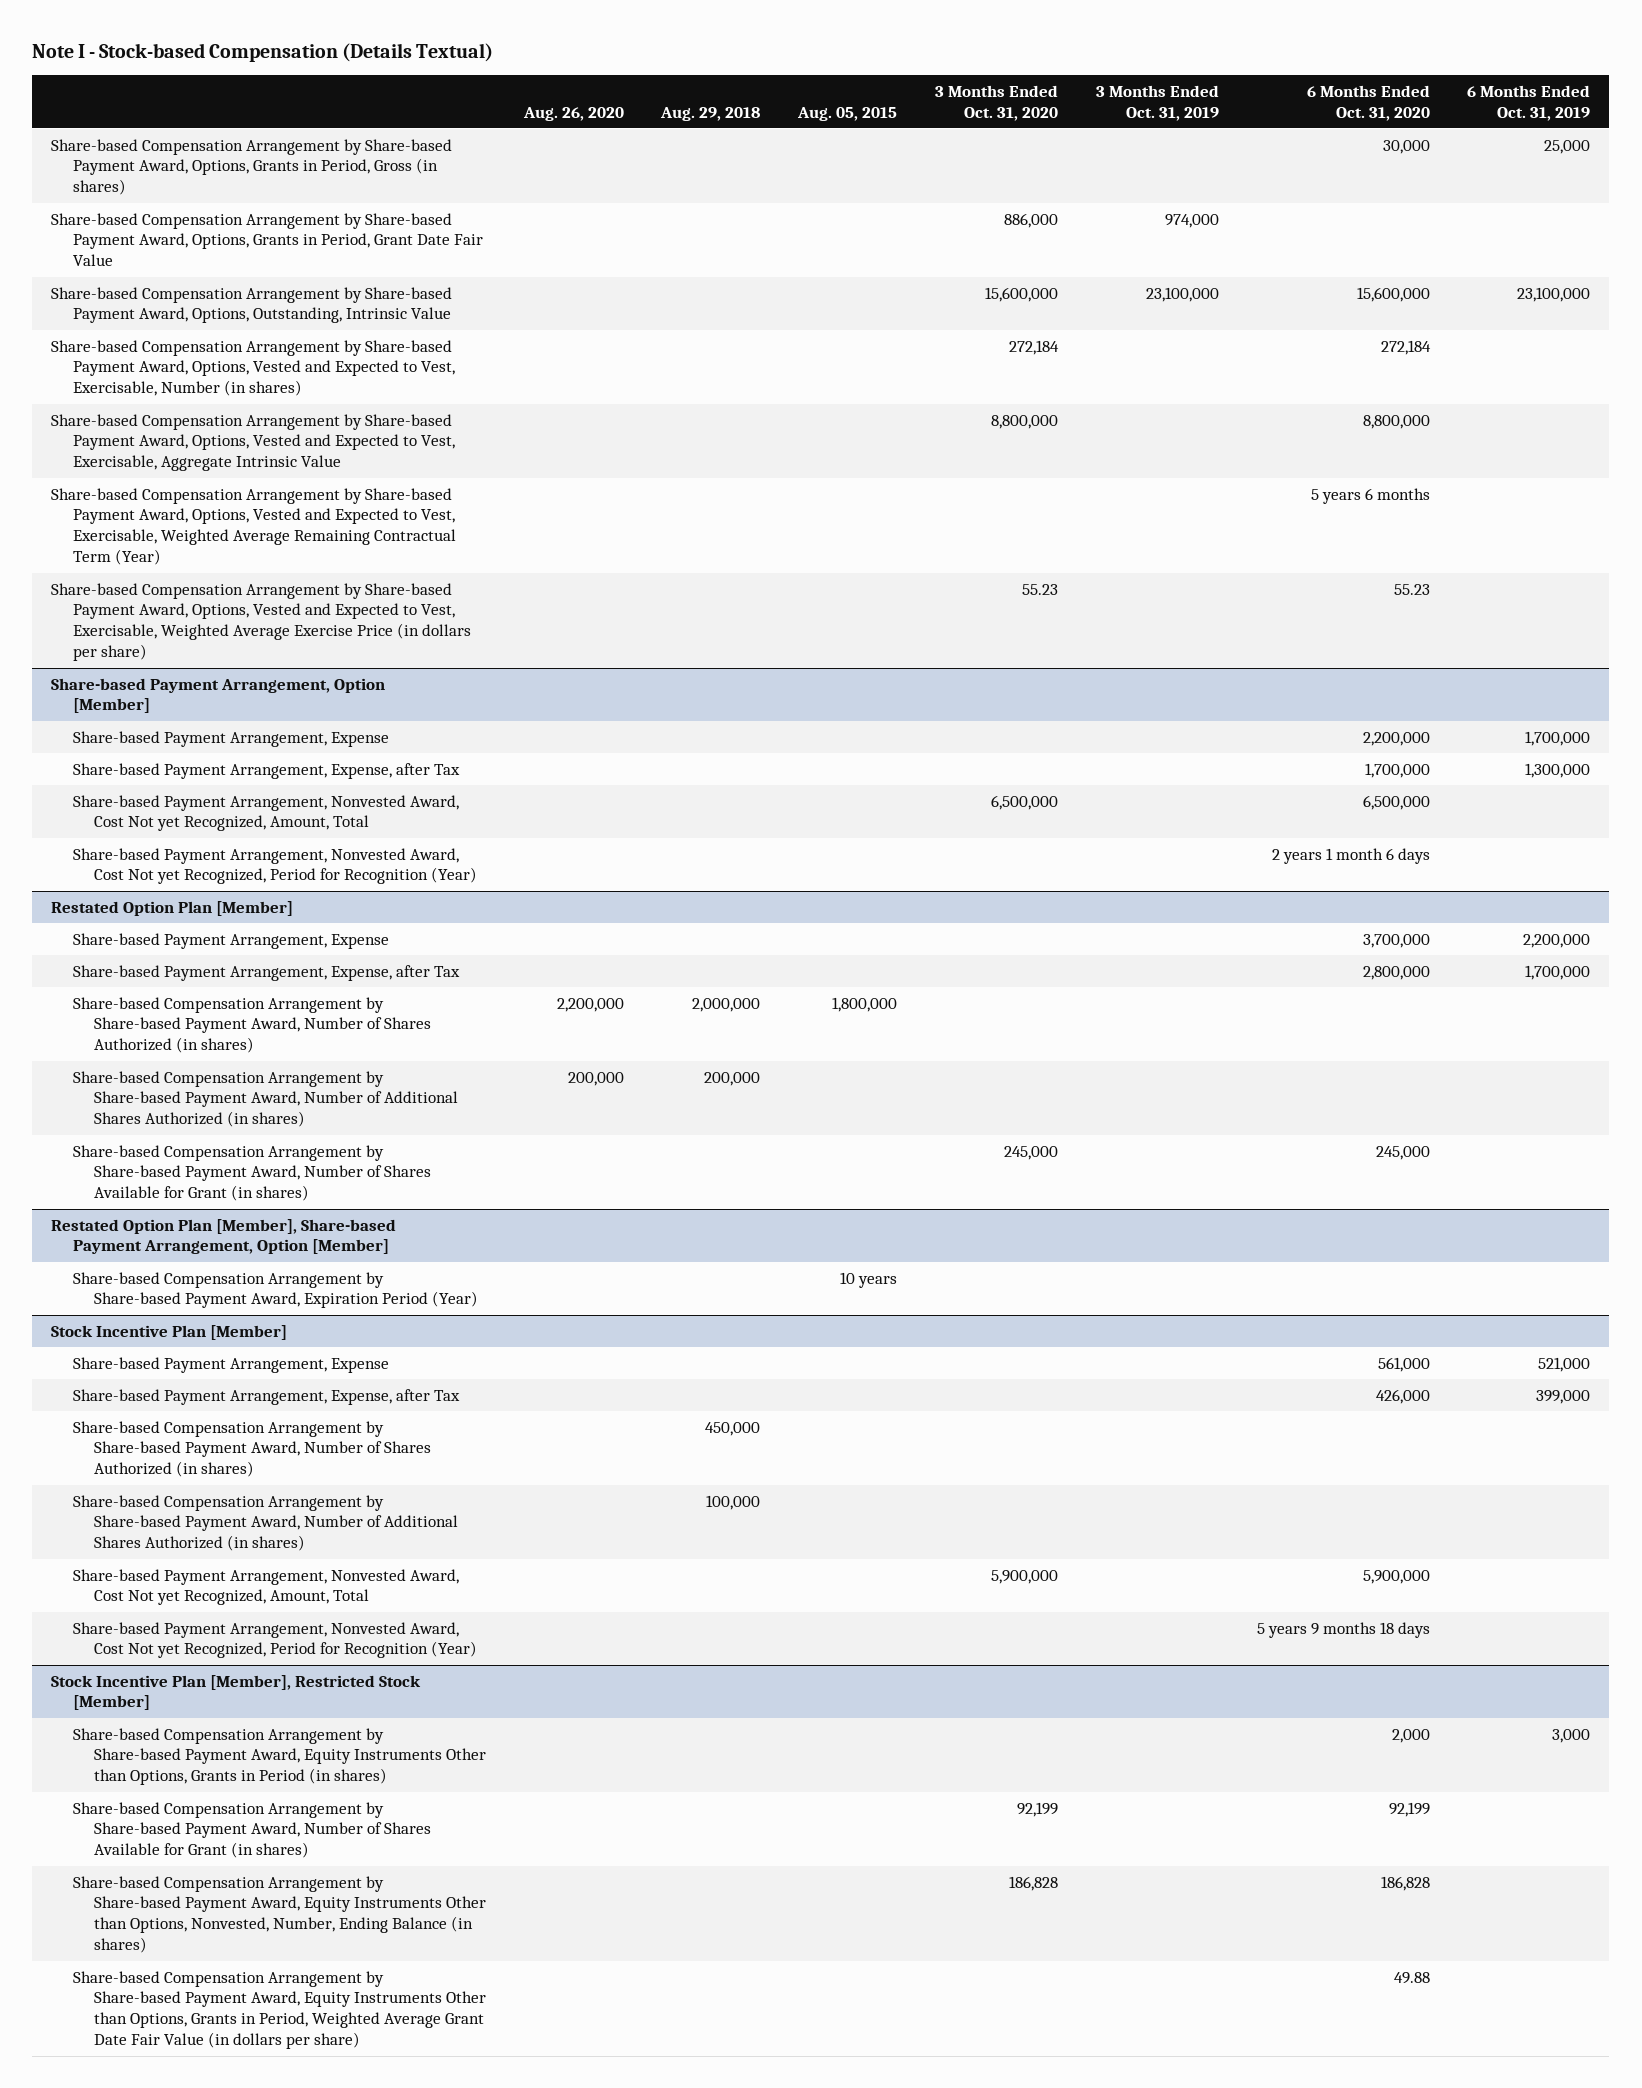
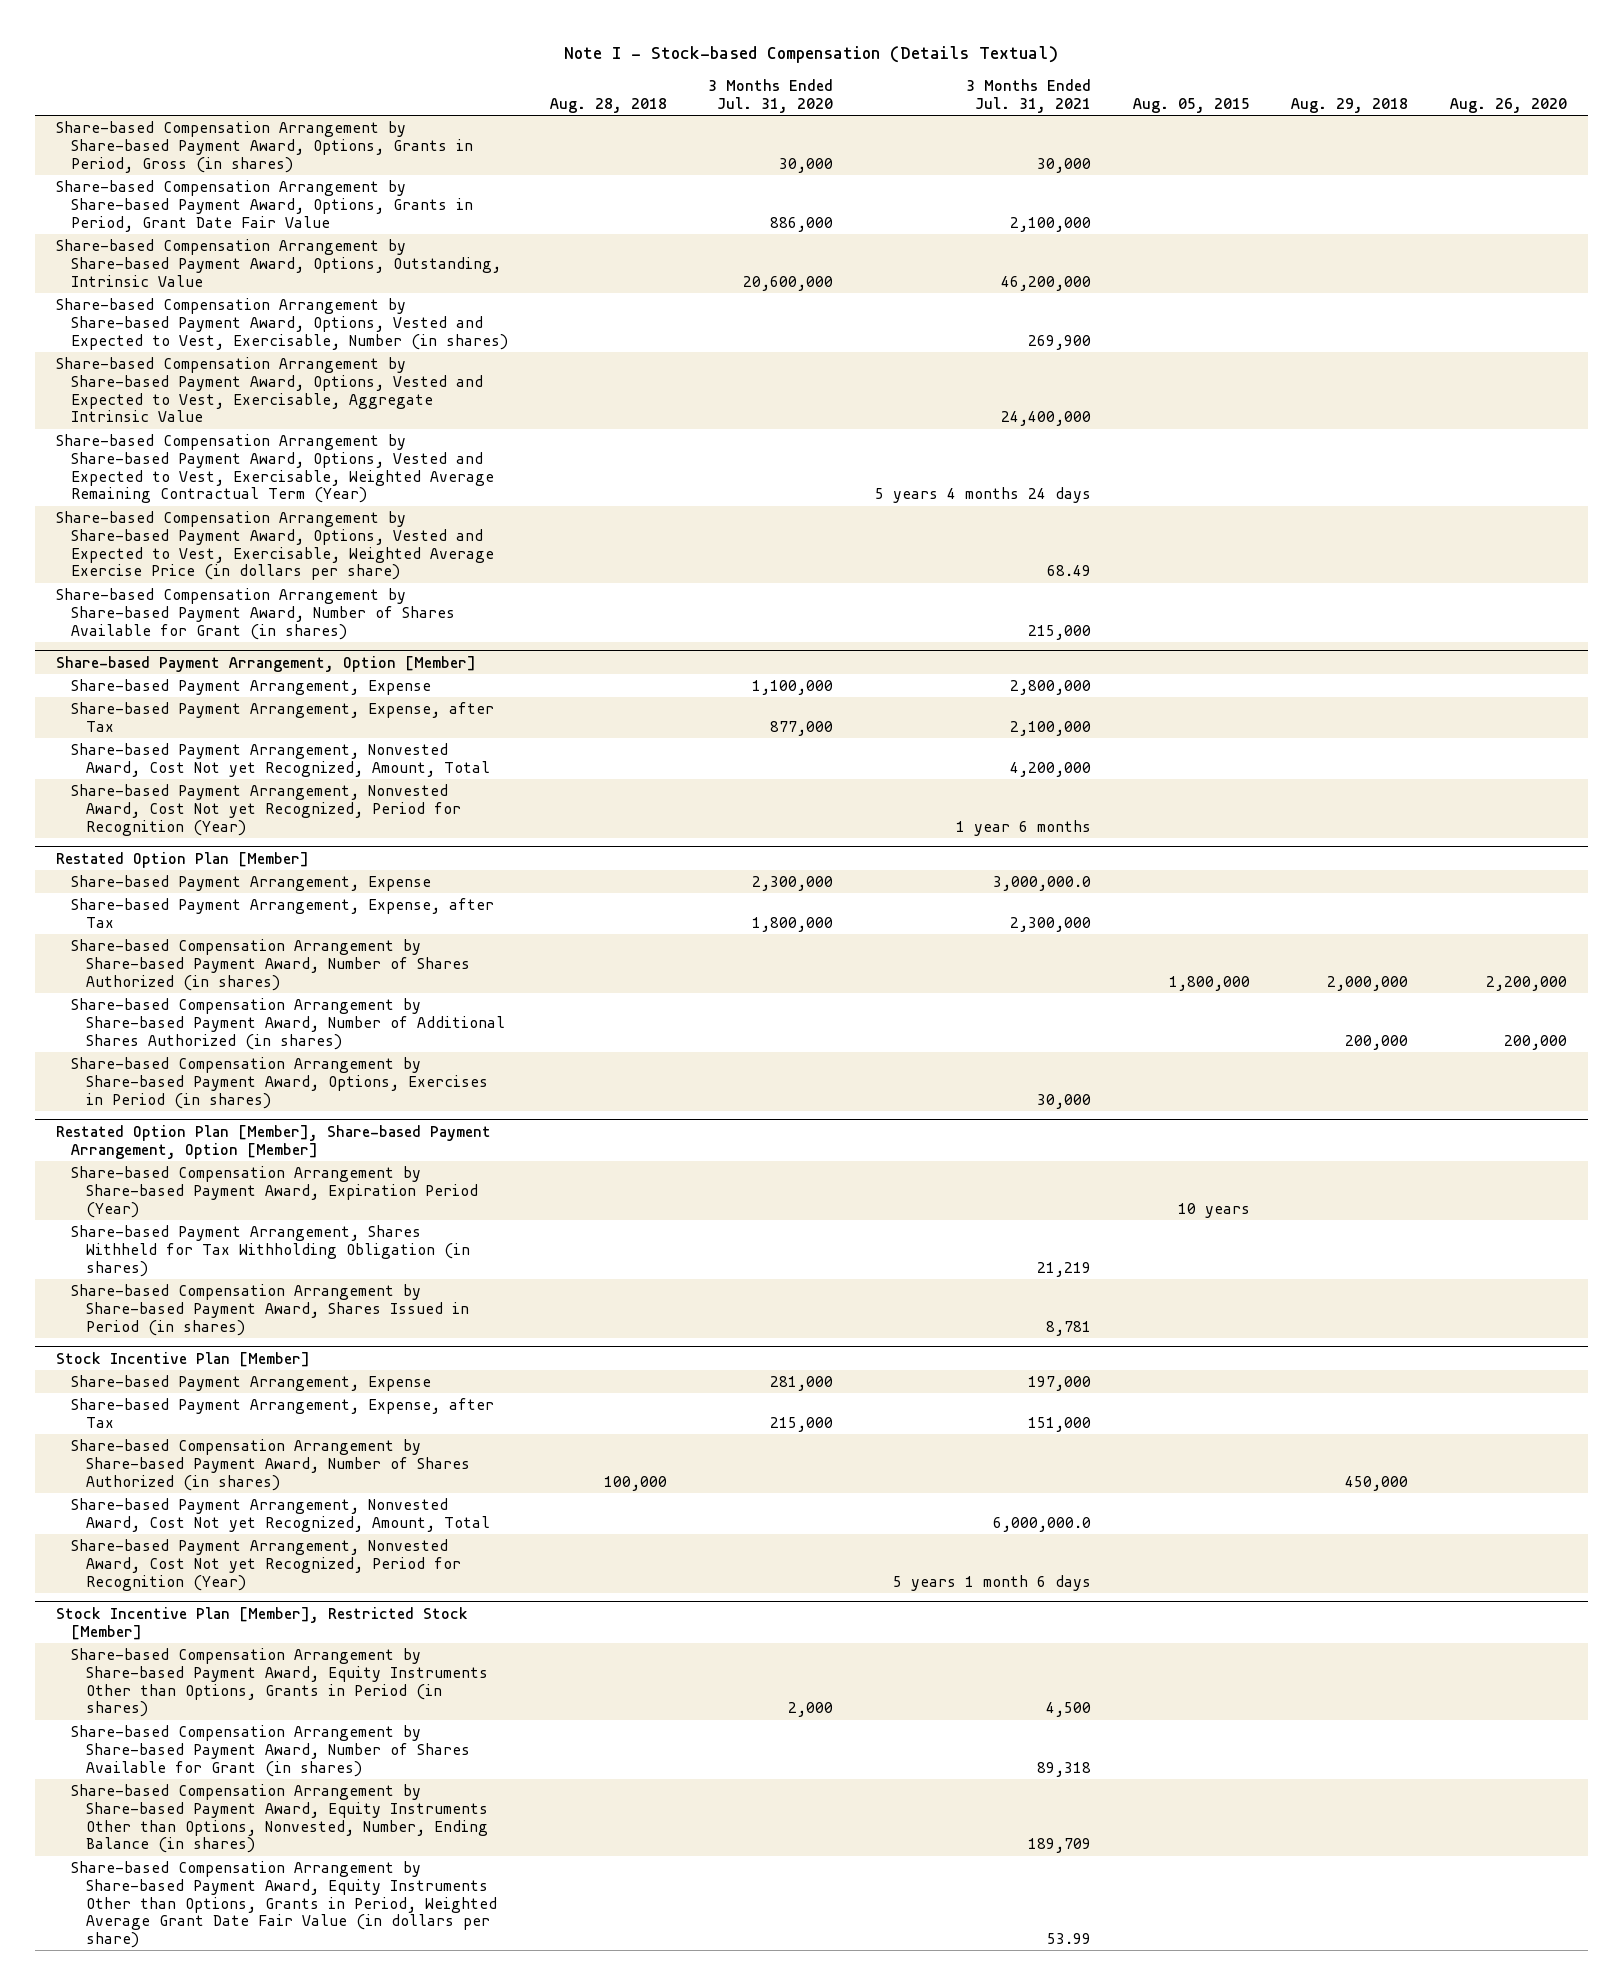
- | Aug. 26, 2020 | Aug. 29, 2018 | Aug. 05, 2015 | 3 Months Ended Oct. 31, 2020 | 3 Months Ended Oct. 31, 2019 | 6 Months Ended Oct. 31, 2020 | 6 Months Ended Oct. 31, 2019
+ | Aug. 28, 2018 | 3 Months Ended Jul. 31, 2020 | 3 Months Ended Jul. 31, 2021 | Aug. 05, 2015 | Aug. 29, 2018 | Aug. 26, 2020
+ Share-based Compensation Arrangement by Share-based Payment Award, Number of Shares Available for Grant (in shares) | | | 215,000 | | |
@ Restated Option Plan [Member]
- Share-based Compensation Arrangement by Share-based Payment Award, Number of Shares Available for Grant (in shares) | | | | 245,000 | | 245,000 |
+ Share-based Compensation Arrangement by Share-based Payment Award, Options, Exercises in Period (in shares) | | | 30,000 | | |
@ Restated Option Plan [Member], Share-based Payment Arrangement, Option [Member]
+ Share-based Payment Arrangement, Shares Withheld for Tax Withholding Obligation (in shares) | | | 21,219 | | |
+ Share-based Compensation Arrangement by Share-based Payment Award, Shares Issued in Period (in shares) | | | 8,781 | | |
@ Stock Incentive Plan [Member]
- Share-based Compensation Arrangement by Share-based Payment Award, Number of Additional Shares Authorized (in shares) | | 100,000 | | | | |

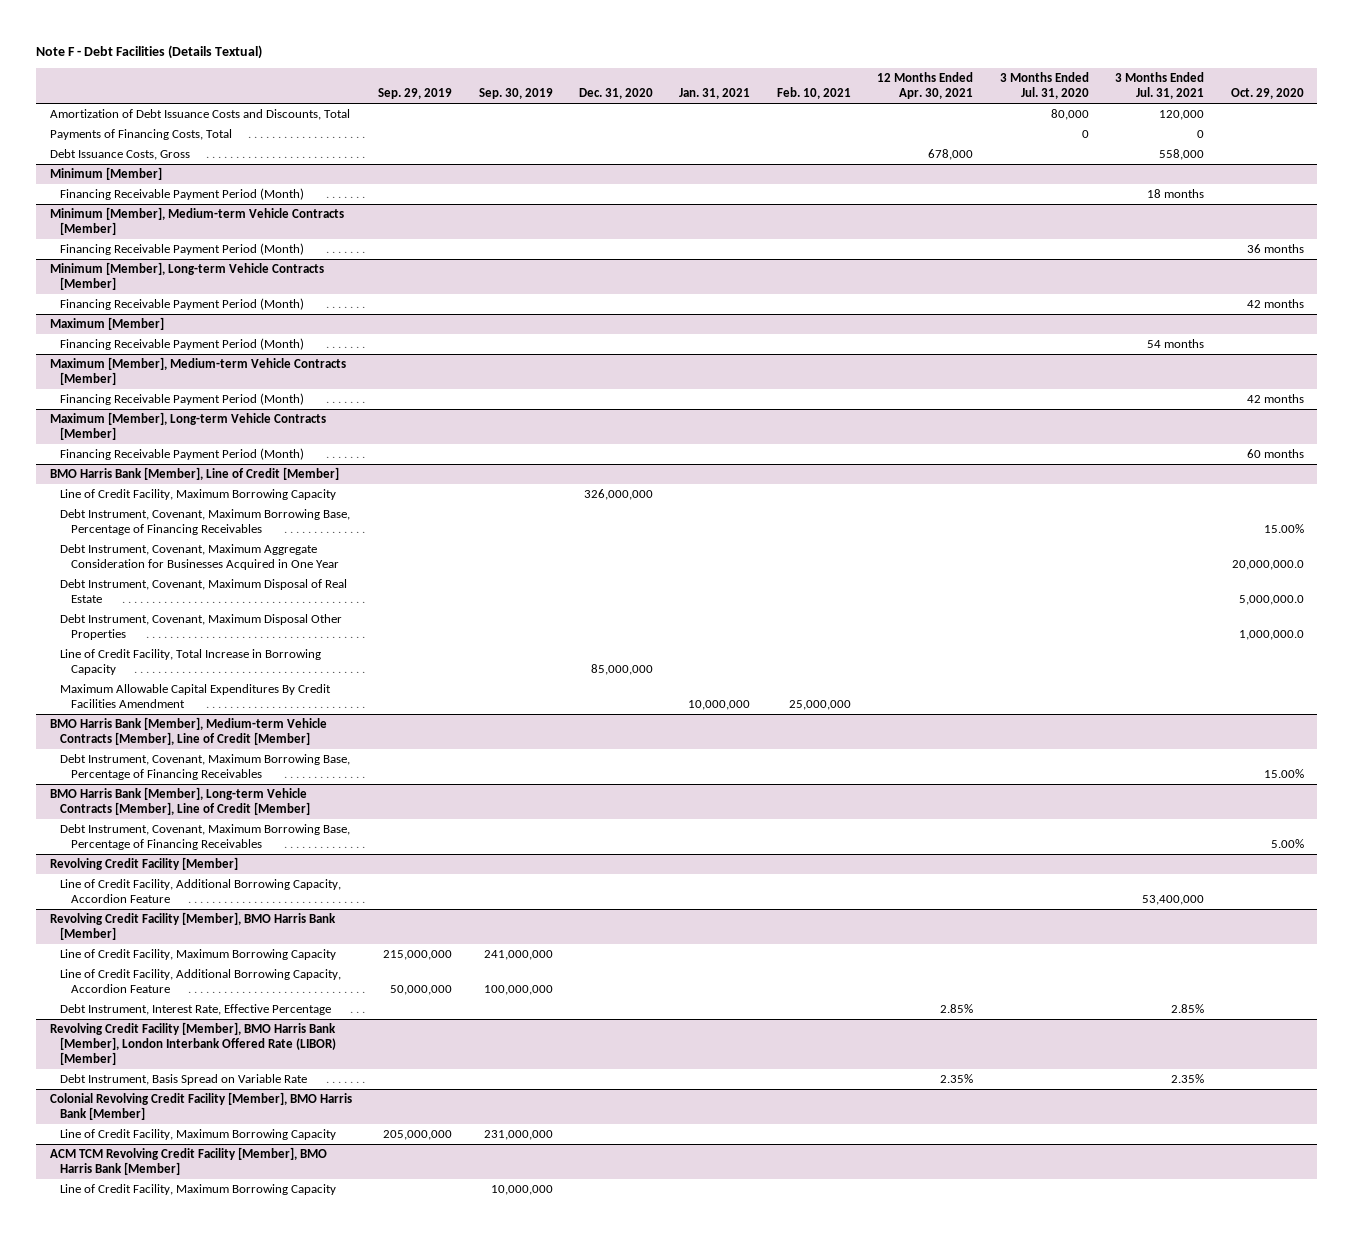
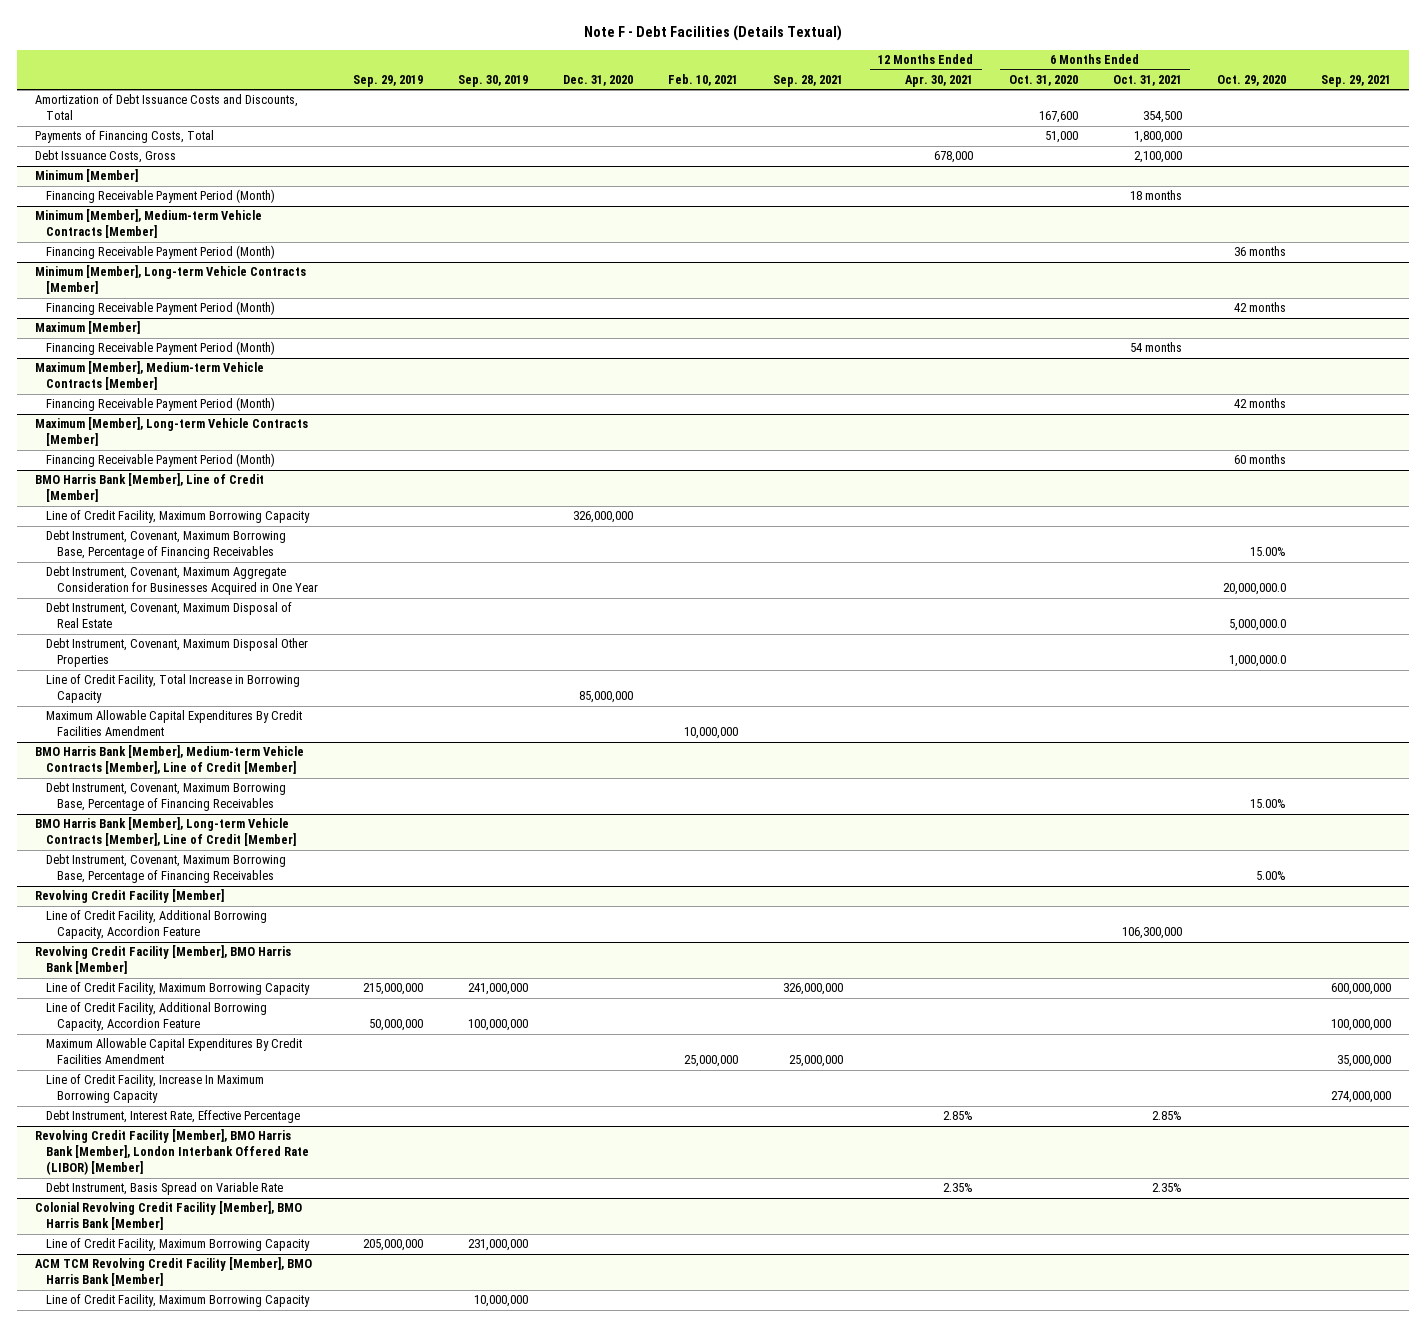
- | Sep. 29, 2019 | Sep. 30, 2019 | Dec. 31, 2020 | Jan. 31, 2021 | Feb. 10, 2021 | 12 Months Ended Apr. 30, 2021 | 3 Months Ended Jul. 31, 2020 | 3 Months Ended Jul. 31, 2021 | Oct. 29, 2020
+ | Sep. 29, 2019 | Sep. 30, 2019 | Dec. 31, 2020 | Feb. 10, 2021 | Sep. 28, 2021 | 12 Months Ended Apr. 30, 2021 | 6 Months Ended Oct. 31, 2020 | 6 Months Ended Oct. 31, 2021 | Oct. 29, 2020 | Sep. 29, 2021
@ BMO Harris Bank [Member], Line of Credit [Member]
- Maximum Allowable Capital Expenditures By Credit Facilities Amendment | | | | 10,000,000 | 25,000,000 | | | |
+ Maximum Allowable Capital Expenditures By Credit Facilities Amendment | | | | 10,000,000 | | | | | |
@ Revolving Credit Facility [Member], BMO Harris Bank [Member]
+ Maximum Allowable Capital Expenditures By Credit Facilities Amendment | | | | 25,000,000 | 25,000,000 | | | | | 35,000,000
+ Line of Credit Facility, Increase In Maximum Borrowing Capacity | | | | | | | | | | 274,000,000

